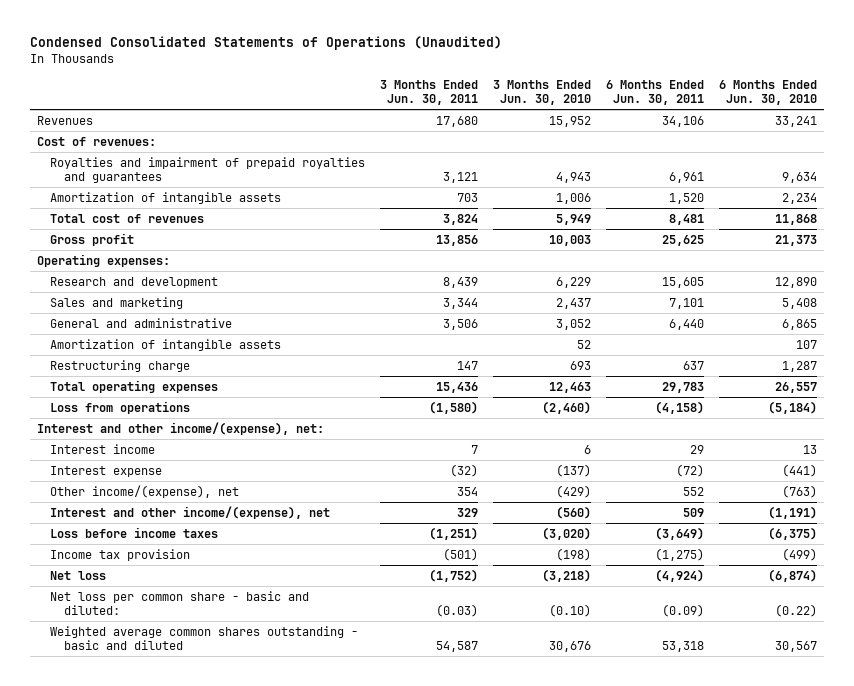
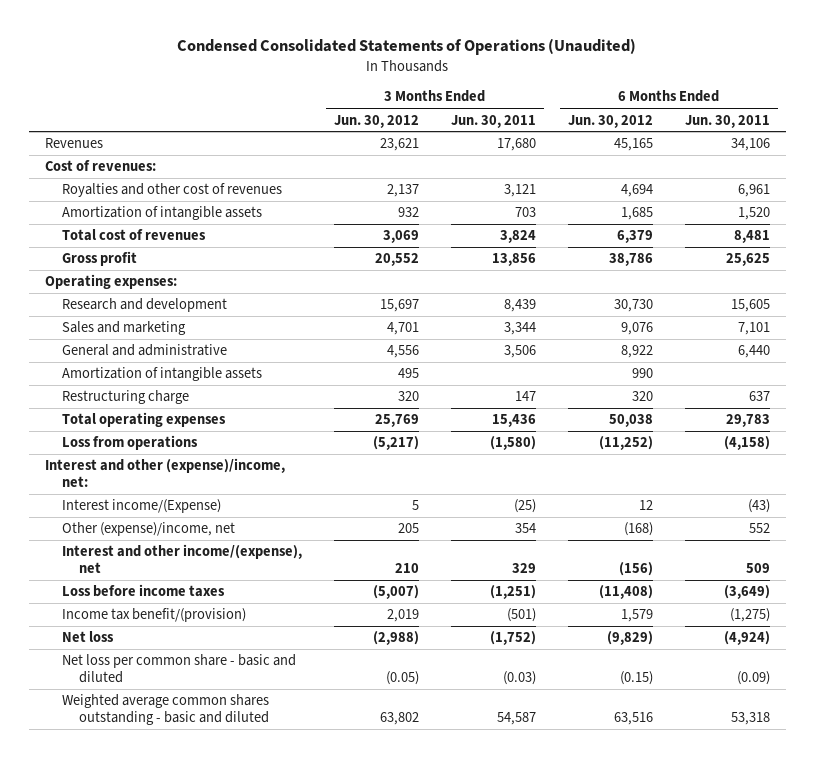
- | 3 Months Ended Jun. 30, 2011 | 3 Months Ended Jun. 30, 2010 | 6 Months Ended Jun. 30, 2011 | 6 Months Ended Jun. 30, 2010
+ | 3 Months Ended Jun. 30, 2012 | 3 Months Ended Jun. 30, 2011 | 6 Months Ended Jun. 30, 2012 | 6 Months Ended Jun. 30, 2011
- Royalties and impairment of prepaid royalties and guarantees | 3,121 | 4,943 | 6,961 | 9,634
+ Royalties and other cost of revenues | 2,137 | 3,121 | 4,694 | 6,961
- Interest and other income/(expense), net:
- Interest income | 7 | 6 | 29 | 13
- Interest expense | (32) | (137) | (72) | (441)
- Other income/(expense), net | 354 | (429) | 552 | (763)
+ Interest and other (expense)/income, net:
+ Interest income/(Expense) | 5 | (25) | 12 | (43)
+ Other (expense)/income, net | 205 | 354 | (168) | 552
- Income tax provision | (501) | (198) | (1,275) | (499)
+ Income tax benefit/(provision) | 2,019 | (501) | 1,579 | (1,275)
- Net loss per common share - basic and diluted: | (0.03) | (0.10) | (0.09) | (0.22)
+ Net loss per common share - basic and diluted | (0.05) | (0.03) | (0.15) | (0.09)

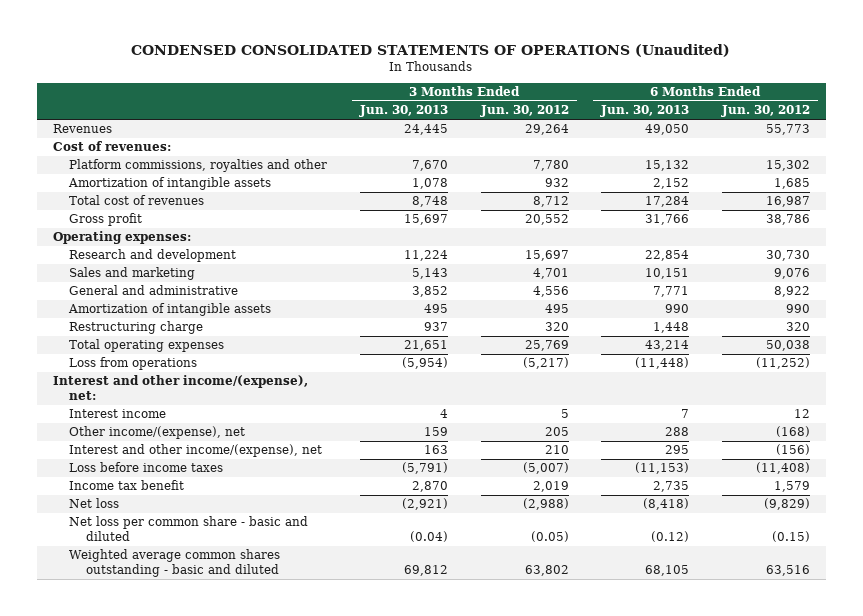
- Condensed Consolidated Statements of Operations (Unaudited)
+ CONDENSED CONSOLIDATED STATEMENTS OF OPERATIONS (Unaudited)
- | 3 Months Ended Jun. 30, 2012 | 3 Months Ended Jun. 30, 2011 | 6 Months Ended Jun. 30, 2012 | 6 Months Ended Jun. 30, 2011
+ | 3 Months Ended Jun. 30, 2013 | 3 Months Ended Jun. 30, 2012 | 6 Months Ended Jun. 30, 2013 | 6 Months Ended Jun. 30, 2012
- Revenues | 23,621 | 17,680 | 45,165 | 34,106
+ Revenues | 24,445 | 29,264 | 49,050 | 55,773
- Royalties and other cost of revenues | 2,137 | 3,121 | 4,694 | 6,961
+ Platform commissions, royalties and other | 7,670 | 7,780 | 15,132 | 15,302
- Total cost of revenues | 3,069 | 3,824 | 6,379 | 8,481
+ Total cost of revenues | 8,748 | 8,712 | 17,284 | 16,987
- Interest and other (expense)/income, net:
- Interest income/(Expense) | 5 | (25) | 12 | (43)
- Other (expense)/income, net | 205 | 354 | (168) | 552
+ Interest and other income/(expense), net:
+ Interest income | 4 | 5 | 7 | 12
+ Other income/(expense), net | 159 | 205 | 288 | (168)
- Income tax benefit/(provision) | 2,019 | (501) | 1,579 | (1,275)
+ Income tax benefit | 2,870 | 2,019 | 2,735 | 1,579

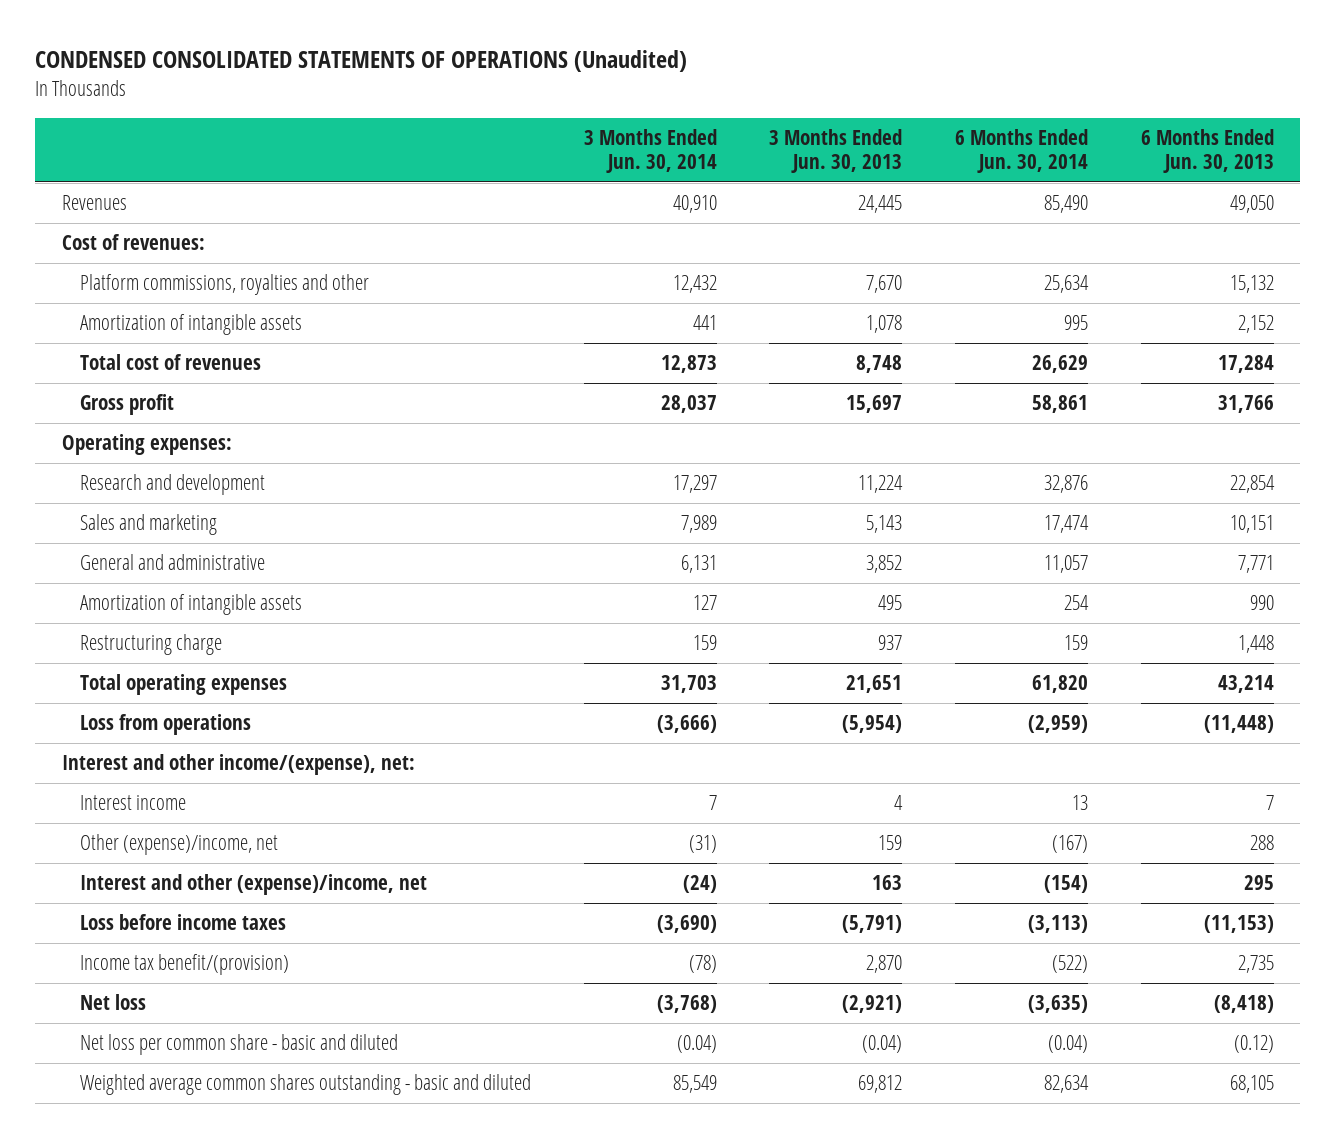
- | 3 Months Ended Jun. 30, 2013 | 3 Months Ended Jun. 30, 2012 | 6 Months Ended Jun. 30, 2013 | 6 Months Ended Jun. 30, 2012
+ | 3 Months Ended Jun. 30, 2014 | 3 Months Ended Jun. 30, 2013 | 6 Months Ended Jun. 30, 2014 | 6 Months Ended Jun. 30, 2013
- Other income/(expense), net | 159 | 205 | 288 | (168)
- Interest and other income/(expense), net | 163 | 210 | 295 | (156)
+ Other (expense)/income, net | (31) | 159 | (167) | 288
+ Interest and other (expense)/income, net | (24) | 163 | (154) | 295
- Income tax benefit | 2,870 | 2,019 | 2,735 | 1,579
+ Income tax benefit/(provision) | (78) | 2,870 | (522) | 2,735

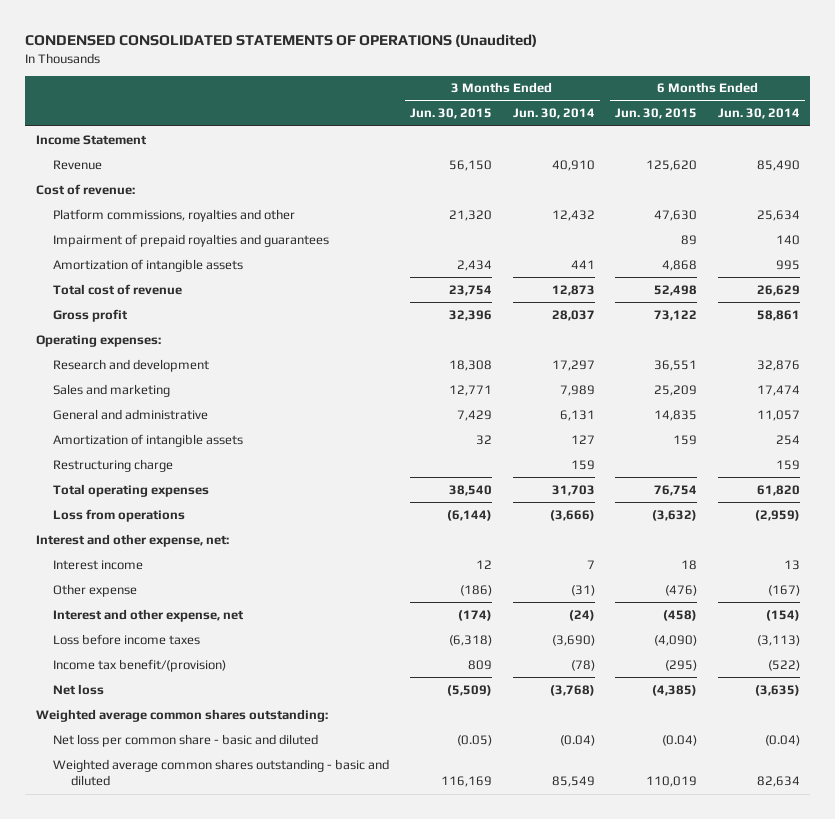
- | 3 Months Ended Jun. 30, 2014 | 3 Months Ended Jun. 30, 2013 | 6 Months Ended Jun. 30, 2014 | 6 Months Ended Jun. 30, 2013
+ | 3 Months Ended Jun. 30, 2015 | 3 Months Ended Jun. 30, 2014 | 6 Months Ended Jun. 30, 2015 | 6 Months Ended Jun. 30, 2014
- Revenues | 40,910 | 24,445 | 85,490 | 49,050
- Cost of revenues:
+ Income Statement
+ Revenue | 56,150 | 40,910 | 125,620 | 85,490
+ Cost of revenue:
+ Impairment of prepaid royalties and guarantees | | | 89 | 140
- Total cost of revenues | 12,873 | 8,748 | 26,629 | 17,284
+ Total cost of revenue | 23,754 | 12,873 | 52,498 | 26,629
- Interest and other income/(expense), net:
+ Interest and other expense, net:
- Other (expense)/income, net | (31) | 159 | (167) | 288
- Interest and other (expense)/income, net | (24) | 163 | (154) | 295
+ Other expense | (186) | (31) | (476) | (167)
+ Interest and other expense, net | (174) | (24) | (458) | (154)
+ Weighted average common shares outstanding:

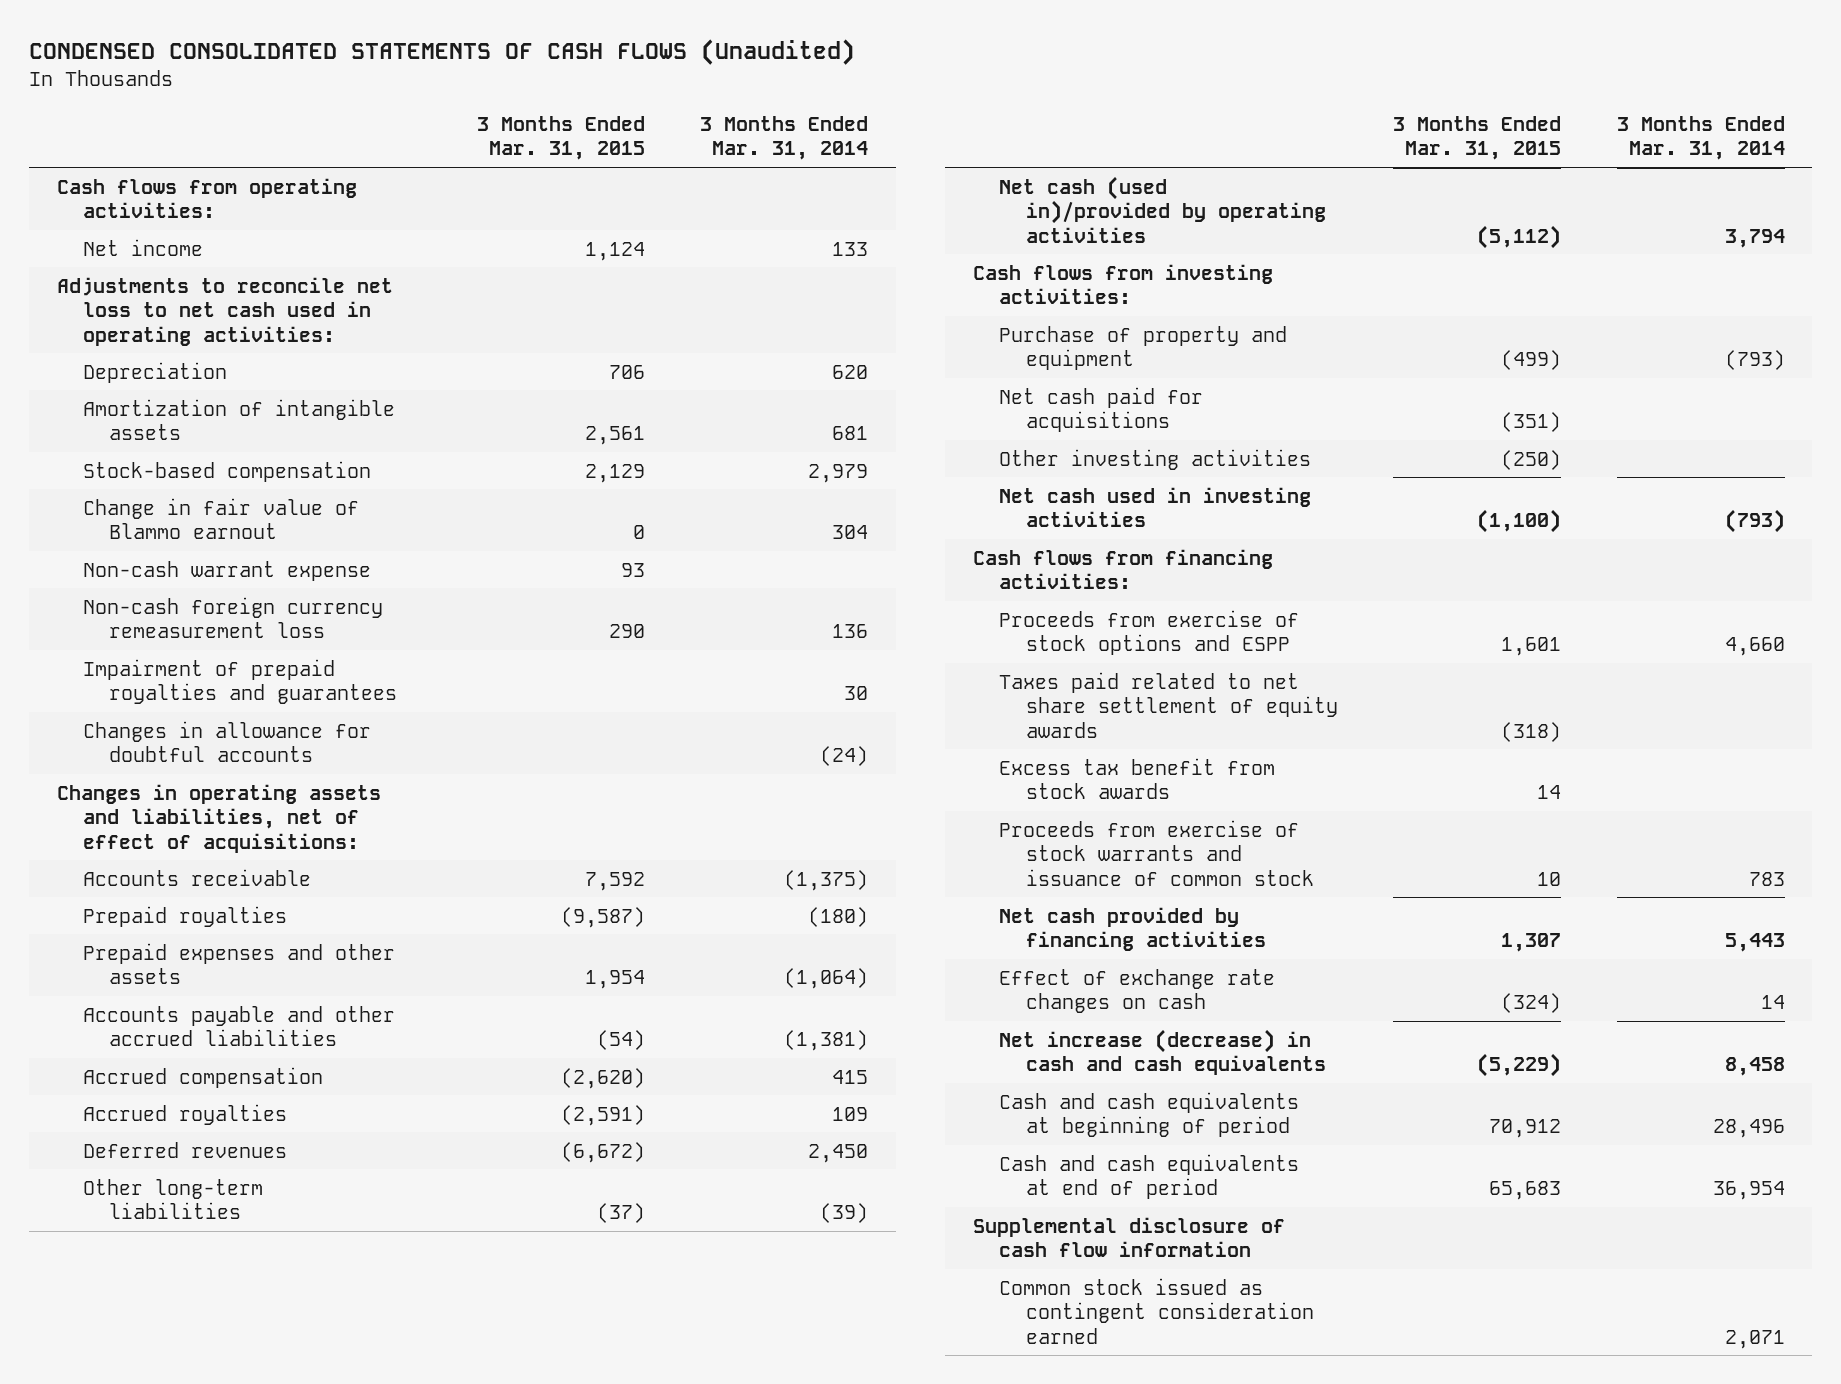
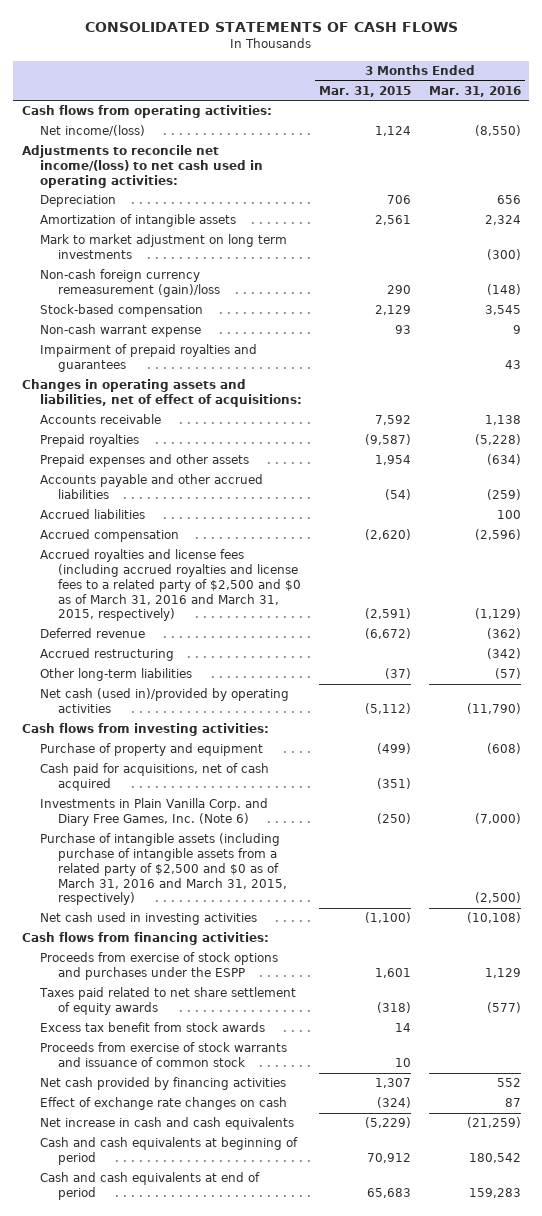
- CONDENSED CONSOLIDATED STATEMENTS OF CASH FLOWS (Unaudited)
+ CONSOLIDATED STATEMENTS OF CASH FLOWS
- | 3 Months Ended Mar. 31, 2015 | 3 Months Ended Mar. 31, 2014
+ | 3 Months Ended Mar. 31, 2015 | 3 Months Ended Mar. 31, 2016
- Net income | 1,124 | 133
- Adjustments to reconcile net loss to net cash used in operating activities:
+ Net income/(loss) | 1,124 | (8,550)
+ Adjustments to reconcile net income/(loss) to net cash used in operating activities:
+ Mark to market adjustment on long term investments | | (300)
+ Non-cash foreign currency remeasurement (gain)/loss | 290 | (148)
- Change in fair value of Blammo earnout | 0 | 304
- Non-cash foreign currency remeasurement loss | 290 | 136
- Changes in allowance for doubtful accounts | | (24)
+ Accrued liabilities | | 100
- Accrued royalties | (2,591) | 109
- Deferred revenues | (6,672) | 2,450
+ Accrued royalties and license fees (including accrued royalties and license fees to a related party of $2,500 and $0 as of March 31, 2016 and March 31, 2015, respectively) | (2,591) | (1,129)
+ Deferred revenue | (6,672) | (362)
+ Accrued restructuring | | (342)
- Net cash paid for acquisitions | (351) |
- Other investing activities | (250) |
+ Cash paid for acquisitions, net of cash acquired | (351) |
+ Investments in Plain Vanilla Corp. and Diary Free Games, Inc. (Note 6) | (250) | (7,000)
+ Purchase of intangible assets (including purchase of intangible assets from a related party of $2,500 and $0 as of March 31, 2016 and March 31, 2015, respectively) | | (2,500)
- Proceeds from exercise of stock options and ESPP | 1,601 | 4,660
+ Proceeds from exercise of stock options and purchases under the ESPP | 1,601 | 1,129
- Net increase (decrease) in cash and cash equivalents | (5,229) | 8,458
+ Net increase in cash and cash equivalents | (5,229) | (21,259)
- Supplemental disclosure of cash flow information
- Common stock issued as contingent consideration earned | | 2,071

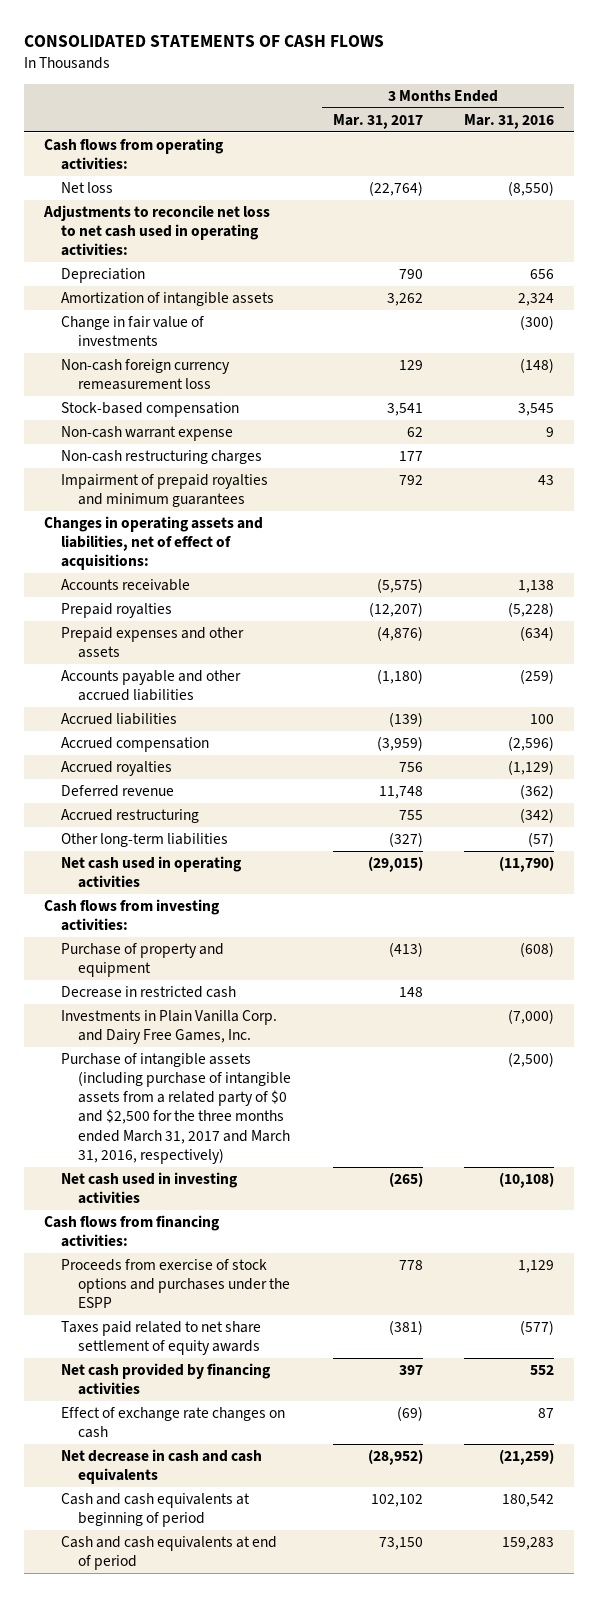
- | 3 Months Ended Mar. 31, 2015 | 3 Months Ended Mar. 31, 2016
+ | 3 Months Ended Mar. 31, 2017 | 3 Months Ended Mar. 31, 2016
- Net income/(loss) | 1,124 | (8,550)
- Adjustments to reconcile net income/(loss) to net cash used in operating activities:
+ Net loss | (22,764) | (8,550)
+ Adjustments to reconcile net loss to net cash used in operating activities:
- Mark to market adjustment on long term investments | | (300)
- Non-cash foreign currency remeasurement (gain)/loss | 290 | (148)
+ Change in fair value of investments | | (300)
+ Non-cash foreign currency remeasurement loss | 129 | (148)
- Impairment of prepaid royalties and guarantees | | 43
+ Non-cash restructuring charges | 177 |
+ Impairment of prepaid royalties and minimum guarantees | 792 | 43
- Accrued royalties and license fees (including accrued royalties and license fees to a related party of $2,500 and $0 as of March 31, 2016 and March 31, 2015, respectively) | (2,591) | (1,129)
+ Accrued royalties | 756 | (1,129)
- Net cash (used in)/provided by operating activities | (5,112) | (11,790)
+ Net cash used in operating activities | (29,015) | (11,790)
- Cash paid for acquisitions, net of cash acquired | (351) |
- Investments in Plain Vanilla Corp. and Diary Free Games, Inc. (Note 6) | (250) | (7,000)
- Purchase of intangible assets (including purchase of intangible assets from a related party of $2,500 and $0 as of March 31, 2016 and March 31, 2015, respectively) | | (2,500)
+ Decrease in restricted cash | 148 |
+ Investments in Plain Vanilla Corp. and Dairy Free Games, Inc. | | (7,000)
+ Purchase of intangible assets (including purchase of intangible assets from a related party of $0 and $2,500 for the three months ended March 31, 2017 and March 31, 2016, respectively) | | (2,500)
- Excess tax benefit from stock awards | 14 |
- Proceeds from exercise of stock warrants and issuance of common stock | 10 |
- Net increase in cash and cash equivalents | (5,229) | (21,259)
+ Net decrease in cash and cash equivalents | (28,952) | (21,259)

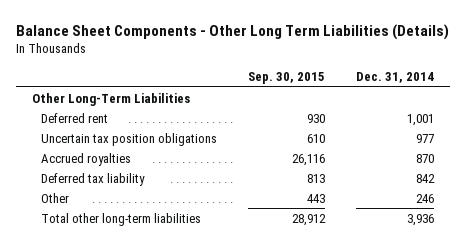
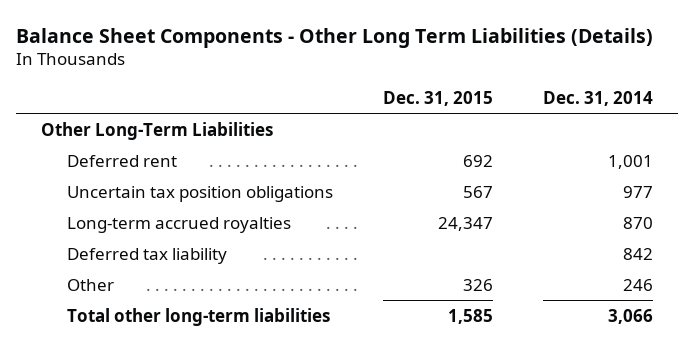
- | Sep. 30, 2015 | Dec. 31, 2014
+ | Dec. 31, 2015 | Dec. 31, 2014
- Accrued royalties | 26,116 | 870
+ Long-term accrued royalties | 24,347 | 870
- Total other long-term liabilities | 28,912 | 3,936
+ Total other long-term liabilities | 1,585 | 3,066

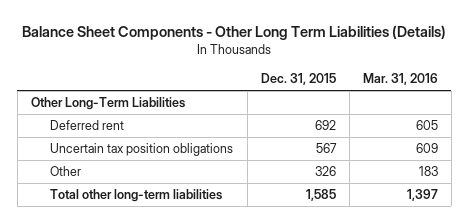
- | Dec. 31, 2015 | Dec. 31, 2014
+ | Dec. 31, 2015 | Mar. 31, 2016
- Long-term accrued royalties | 24,347 | 870
- Deferred tax liability | | 842

